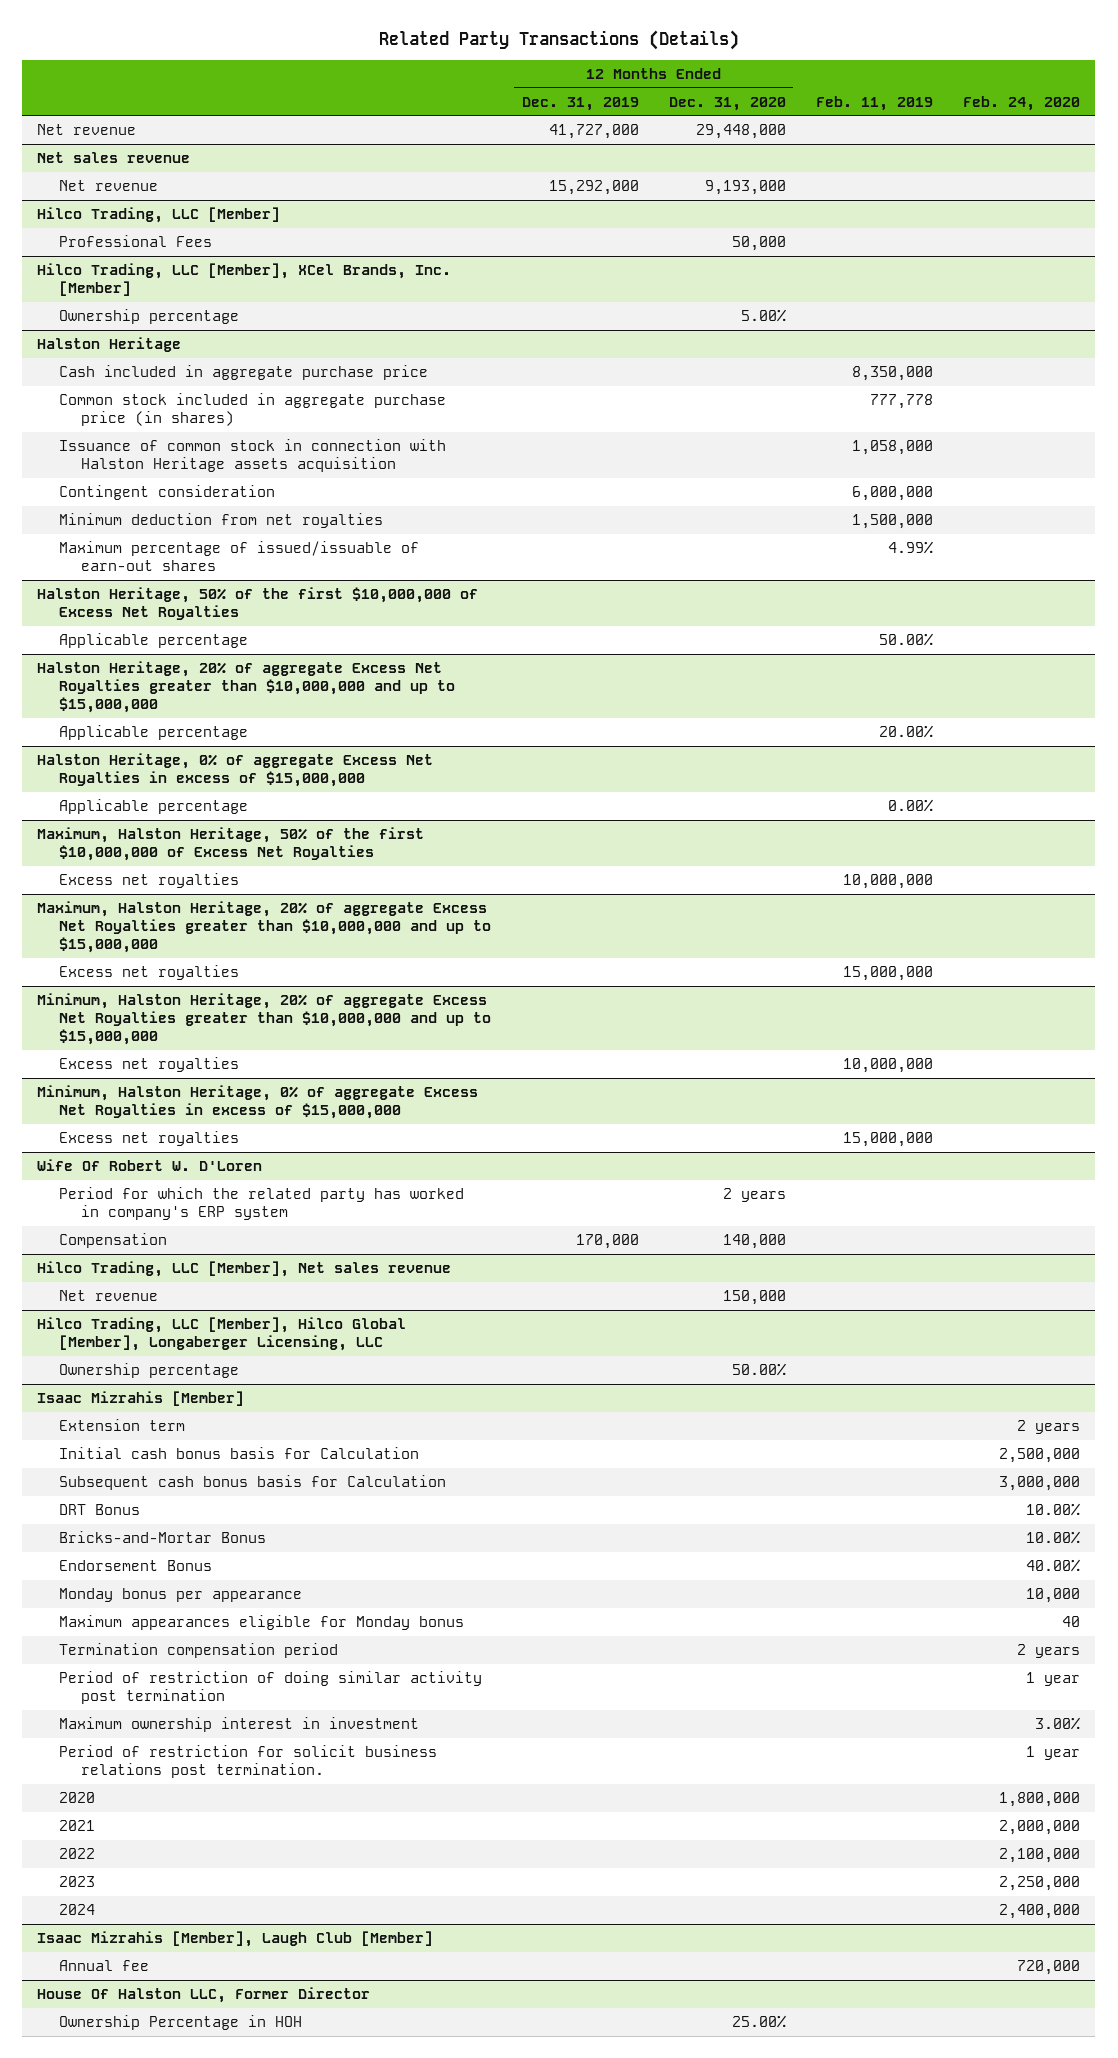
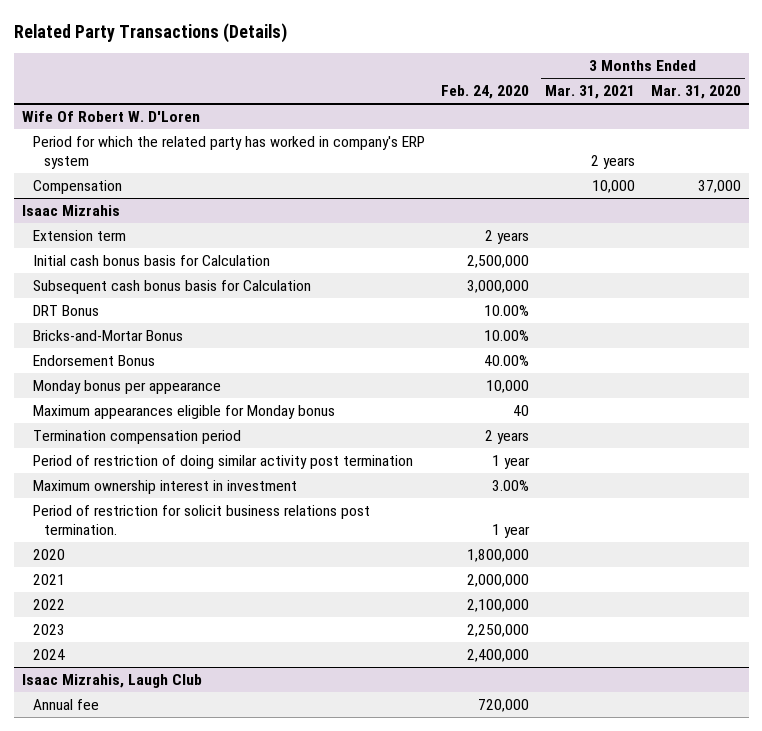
- | 12 Months Ended Dec. 31, 2019 | 12 Months Ended Dec. 31, 2020 | Feb. 11, 2019 | Feb. 24, 2020
+ | Feb. 24, 2020 | 3 Months Ended Mar. 31, 2021 | 3 Months Ended Mar. 31, 2020
- Net revenue | 41,727,000 | 29,448,000 | |
- Net sales revenue
- Net revenue | 15,292,000 | 9,193,000 | |
- Hilco Trading, LLC [Member]
- Professional Fees | | 50,000 | |
- Hilco Trading, LLC [Member], XCel Brands, Inc. [Member]
- Ownership percentage | | 5.00% | |
- Halston Heritage
- Cash included in aggregate purchase price | | | 8,350,000 |
- Common stock included in aggregate purchase price (in shares) | | | 777,778 |
- Issuance of common stock in connection with Halston Heritage assets acquisition | | | 1,058,000 |
- Contingent consideration | | | 6,000,000 |
- Minimum deduction from net royalties | | | 1,500,000 |
- Maximum percentage of issued/issuable of earn-out shares | | | 4.99% |
- Halston Heritage, 50% of the first $10,000,000 of Excess Net Royalties
- Applicable percentage | | | 50.00% |
- Halston Heritage, 20% of aggregate Excess Net Royalties greater than $10,000,000 and up to $15,000,000
- Applicable percentage | | | 20.00% |
- Halston Heritage, 0% of aggregate Excess Net Royalties in excess of $15,000,000
- Applicable percentage | | | 0.00% |
- Maximum, Halston Heritage, 50% of the first $10,000,000 of Excess Net Royalties
- Excess net royalties | | | 10,000,000 |
- Maximum, Halston Heritage, 20% of aggregate Excess Net Royalties greater than $10,000,000 and up to $15,000,000
- Excess net royalties | | | 15,000,000 |
- Minimum, Halston Heritage, 20% of aggregate Excess Net Royalties greater than $10,000,000 and up to $15,000,000
- Excess net royalties | | | 10,000,000 |
- Minimum, Halston Heritage, 0% of aggregate Excess Net Royalties in excess of $15,000,000
- Excess net royalties | | | 15,000,000 |
- Hilco Trading, LLC [Member], Net sales revenue
- Net revenue | | 150,000 | |
- Hilco Trading, LLC [Member], Hilco Global [Member], Longaberger Licensing, LLC
- Ownership percentage | | 50.00% | |
- Isaac Mizrahis [Member]
+ Isaac Mizrahis
- Isaac Mizrahis [Member], Laugh Club [Member]
+ Isaac Mizrahis, Laugh Club
- House Of Halston LLC, Former Director
- Ownership Percentage in HOH | | 25.00% | |

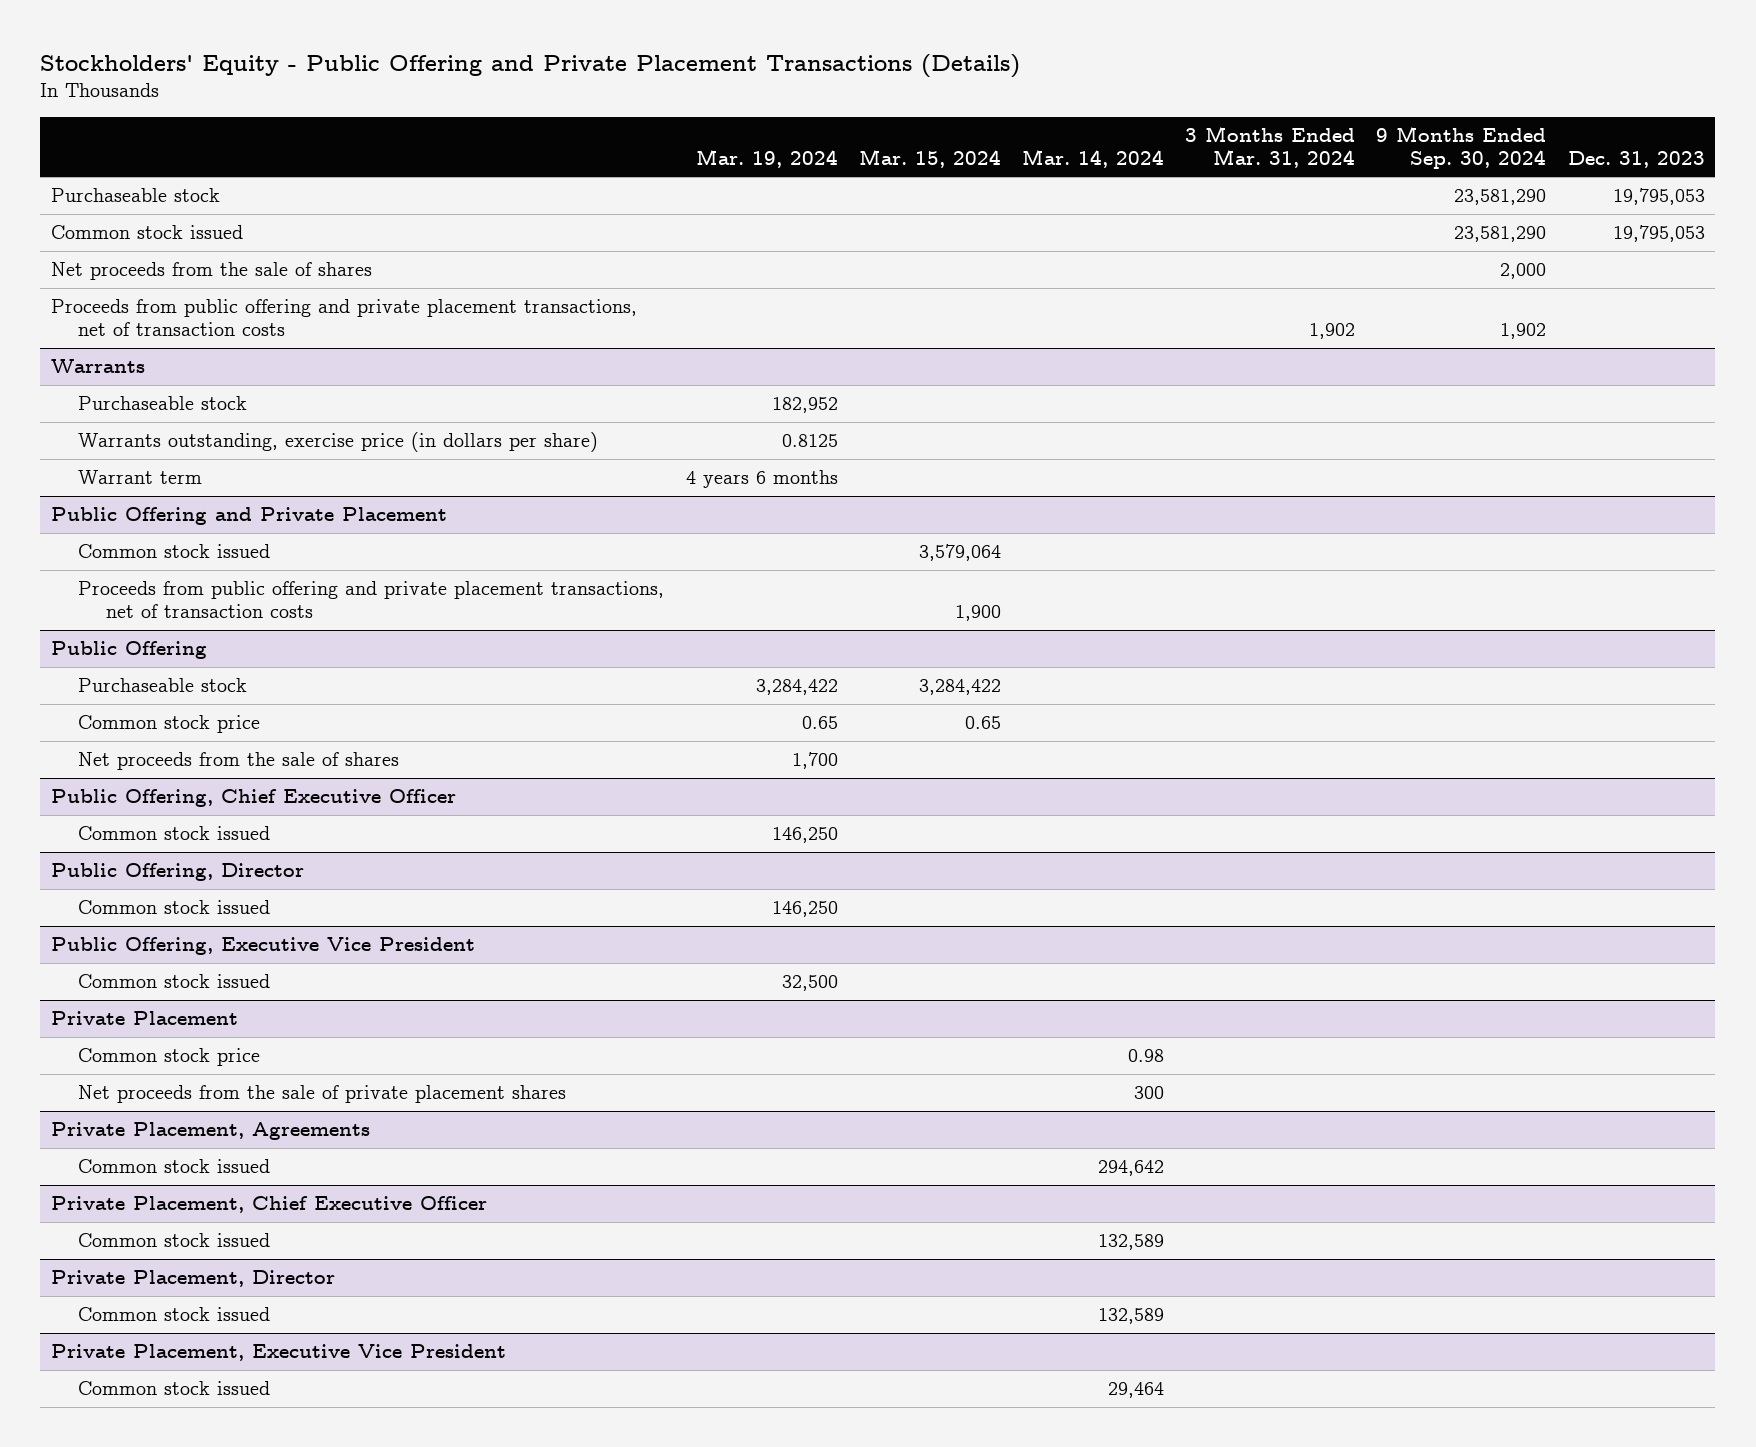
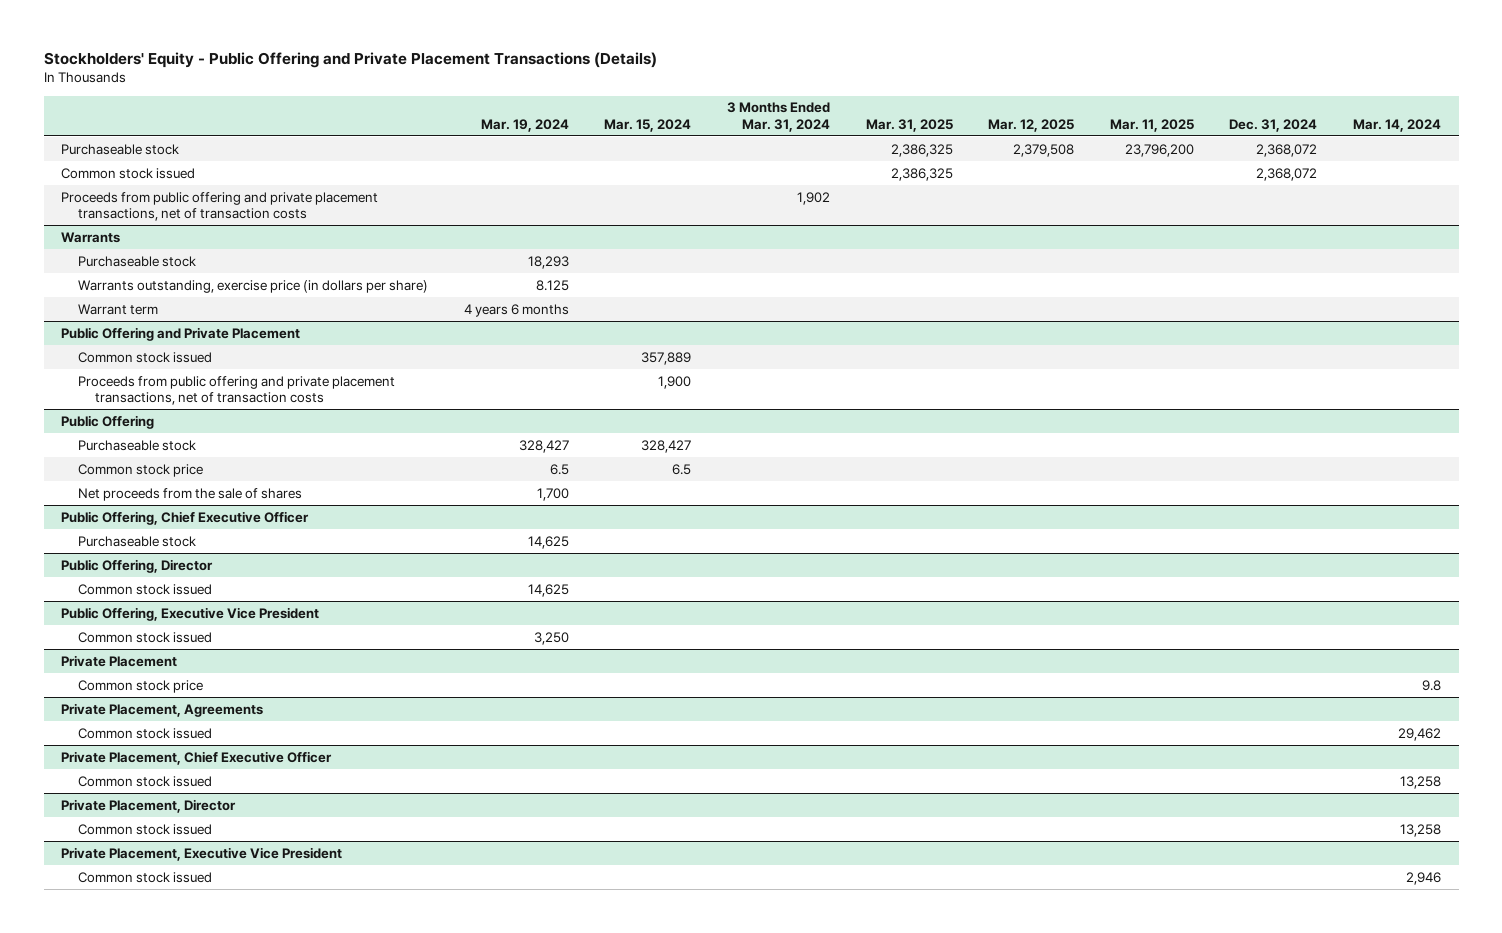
- | Mar. 19, 2024 | Mar. 15, 2024 | Mar. 14, 2024 | 3 Months Ended Mar. 31, 2024 | 9 Months Ended Sep. 30, 2024 | Dec. 31, 2023
+ | Mar. 19, 2024 | Mar. 15, 2024 | 3 Months Ended Mar. 31, 2024 | Mar. 31, 2025 | Mar. 12, 2025 | Mar. 11, 2025 | Dec. 31, 2024 | Mar. 14, 2024
- Net proceeds from the sale of shares | | | | | 2,000 |
@ Warrants
- Purchaseable stock | 182,952 | | | | |
- Warrants outstanding, exercise price (in dollars per share) | 0.8125 | | | | |
+ Purchaseable stock | 18,293 | | | | | | |
+ Warrants outstanding, exercise price (in dollars per share) | 8.125 | | | | | | |
@ Public Offering and Private Placement
- Common stock issued | | 3,579,064 | | | |
+ Common stock issued | | 357,889 | | | | | |
@ Public Offering
- Purchaseable stock | 3,284,422 | 3,284,422 | | | |
- Common stock price | 0.65 | 0.65 | | | |
+ Purchaseable stock | 328,427 | 328,427 | | | | | |
+ Common stock price | 6.5 | 6.5 | | | | | |
@ Public Offering, Chief Executive Officer
- Common stock issued | 146,250 | | | | |
+ Purchaseable stock | 14,625 | | | | | | |
@ Public Offering, Director
- Common stock issued | 146,250 | | | | |
+ Common stock issued | 14,625 | | | | | | |
@ Public Offering, Executive Vice President
- Common stock issued | 32,500 | | | | |
+ Common stock issued | 3,250 | | | | | | |
@ Private Placement
- Common stock price | | | 0.98 | | |
- Net proceeds from the sale of private placement shares | | | 300 | | |
+ Common stock price | | | | | | | | 9.8
@ Private Placement, Agreements
- Common stock issued | | | 294,642 | | |
+ Common stock issued | | | | | | | | 29,462
@ Private Placement, Chief Executive Officer
- Common stock issued | | | 132,589 | | |
+ Common stock issued | | | | | | | | 13,258
@ Private Placement, Director
- Common stock issued | | | 132,589 | | |
+ Common stock issued | | | | | | | | 13,258
@ Private Placement, Executive Vice President
- Common stock issued | | | 29,464 | | |
+ Common stock issued | | | | | | | | 2,946

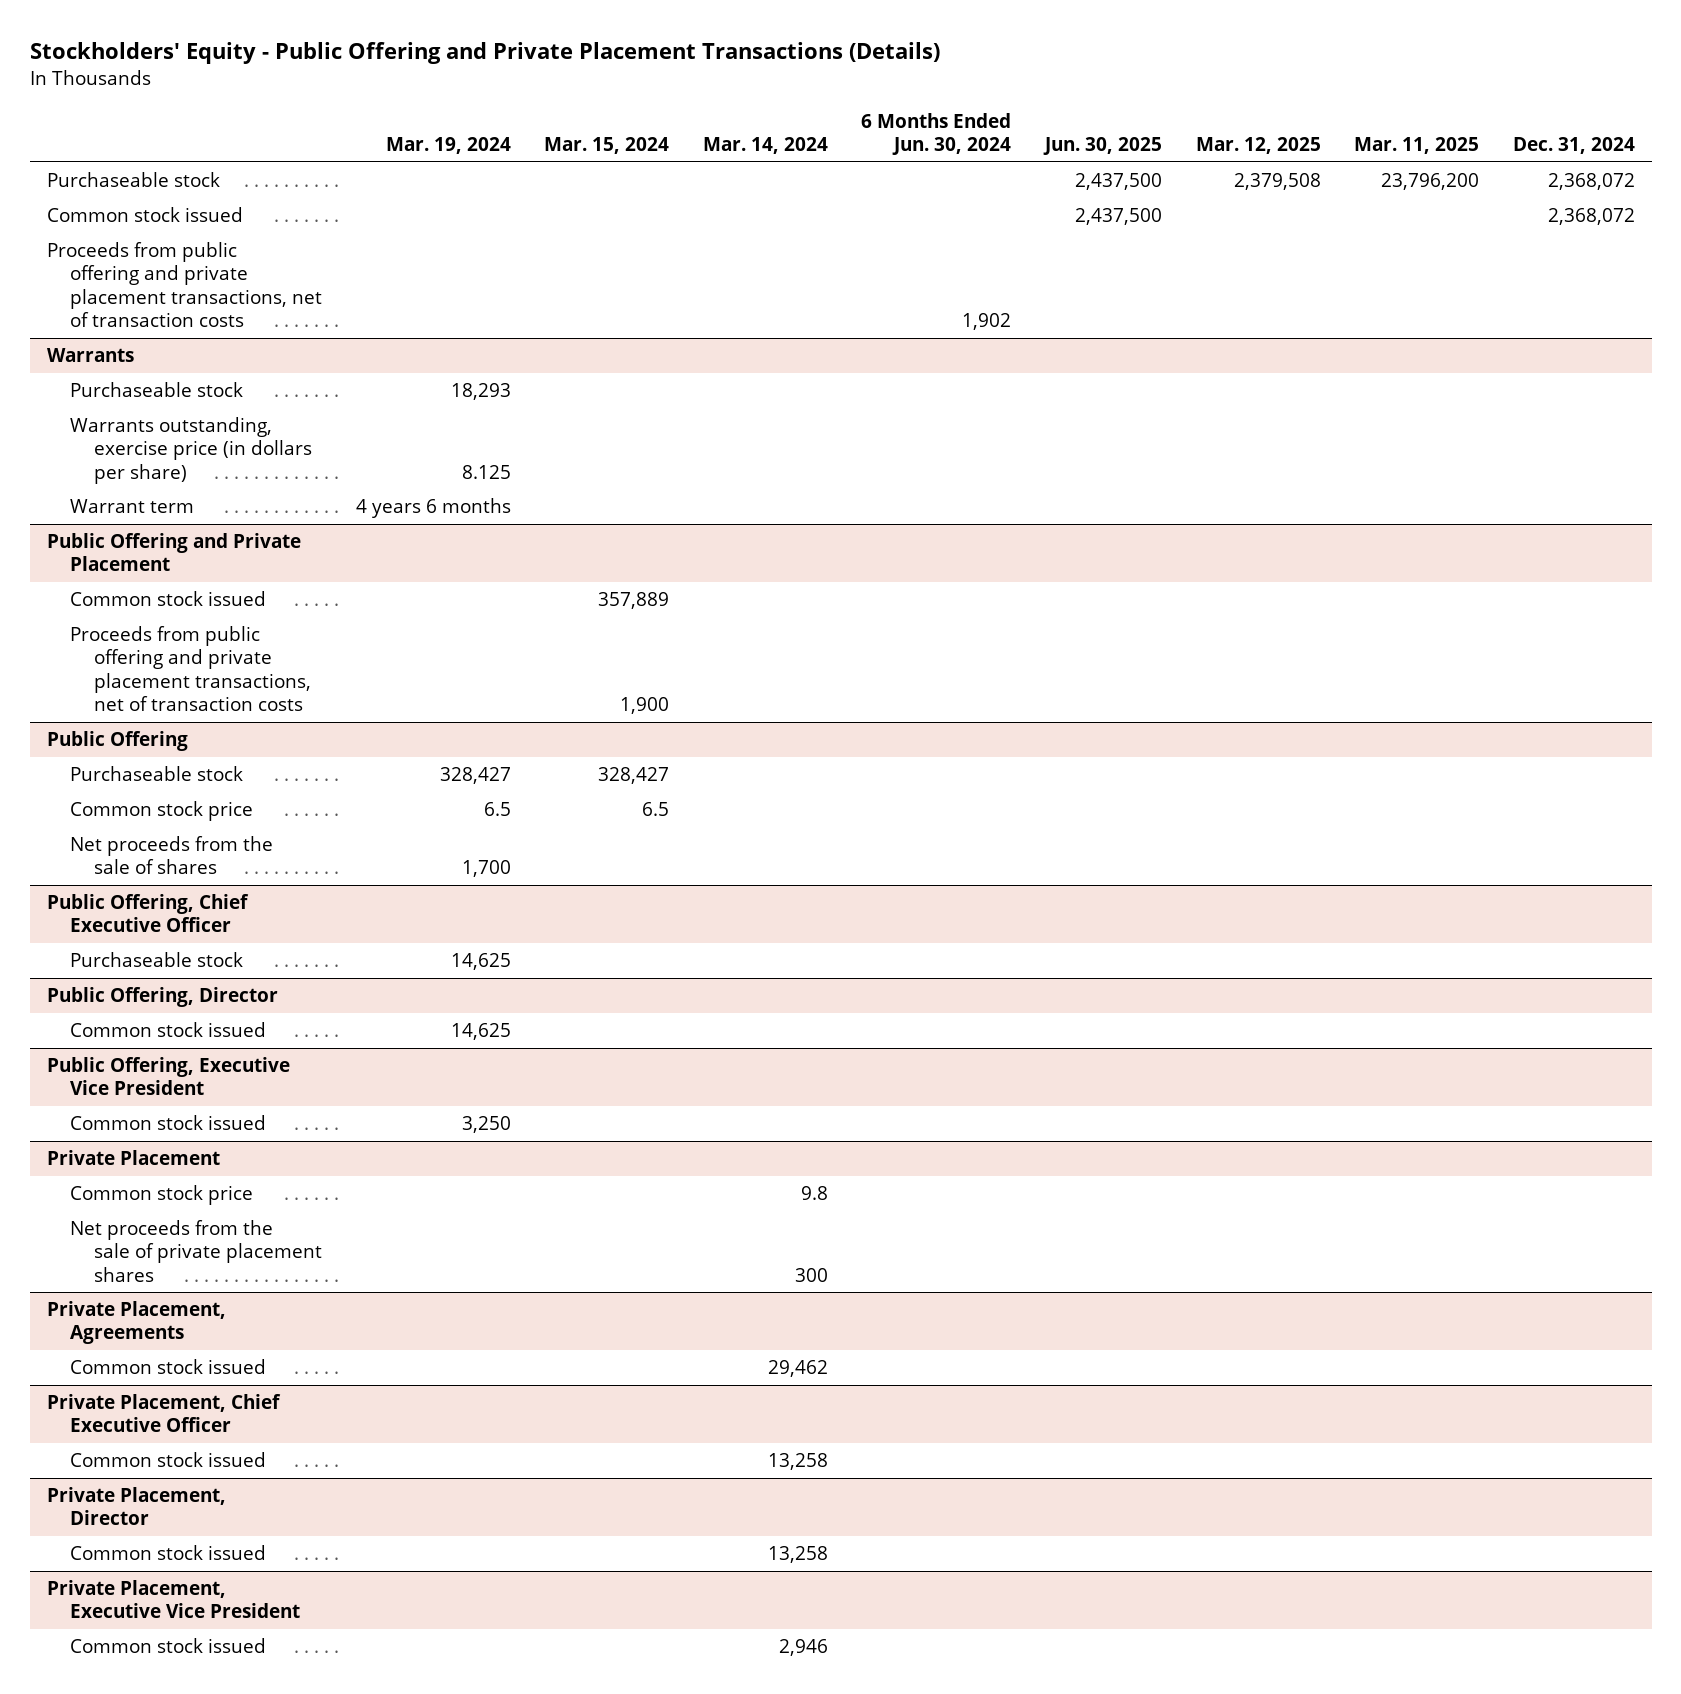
- | Mar. 19, 2024 | Mar. 15, 2024 | 3 Months Ended Mar. 31, 2024 | Mar. 31, 2025 | Mar. 12, 2025 | Mar. 11, 2025 | Dec. 31, 2024 | Mar. 14, 2024
+ | Mar. 19, 2024 | Mar. 15, 2024 | Mar. 14, 2024 | 6 Months Ended Jun. 30, 2024 | Jun. 30, 2025 | Mar. 12, 2025 | Mar. 11, 2025 | Dec. 31, 2024
@ Private Placement
+ Net proceeds from the sale of private placement shares | | | 300 | | | | |

